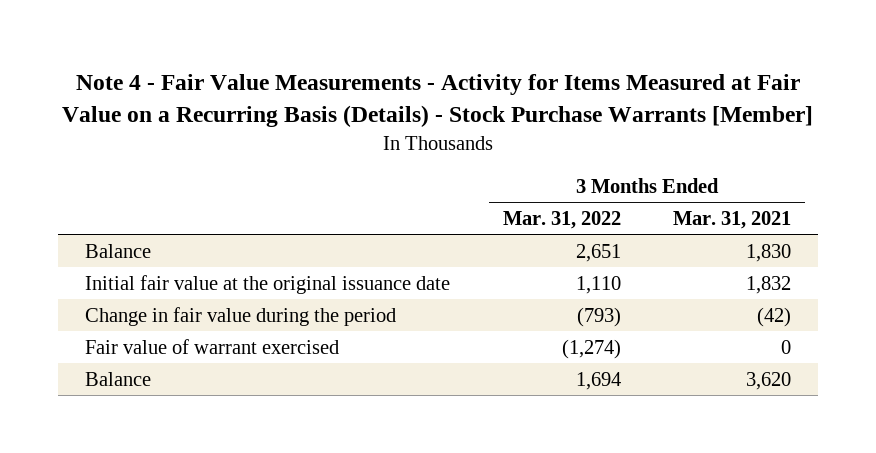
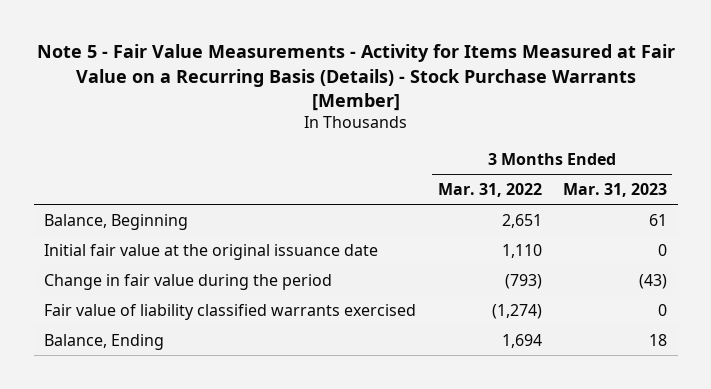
- Note 4 - Fair Value Measurements - Activity for Items Measured at Fair Value on a Recurring Basis (Details) - Stock Purchase Warrants [Member]
+ Note 5 - Fair Value Measurements - Activity for Items Measured at Fair Value on a Recurring Basis (Details) - Stock Purchase Warrants [Member]
- | 3 Months Ended Mar. 31, 2022 | 3 Months Ended Mar. 31, 2021
+ | 3 Months Ended Mar. 31, 2022 | 3 Months Ended Mar. 31, 2023
- Balance | 2,651 | 1,830
+ Balance, Beginning | 2,651 | 61
- Fair value of warrant exercised | (1,274) | 0
- Balance | 1,694 | 3,620
+ Fair value of liability classified warrants exercised | (1,274) | 0
+ Balance, Ending | 1,694 | 18

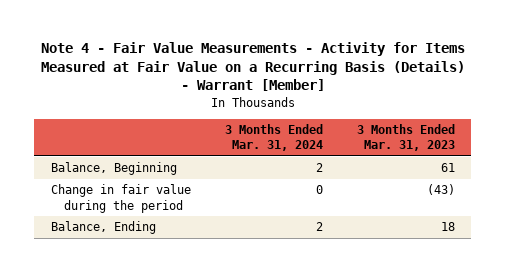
- Note 5 - Fair Value Measurements - Activity for Items Measured at Fair Value on a Recurring Basis (Details) - Stock Purchase Warrants [Member]
+ Note 4 - Fair Value Measurements - Activity for Items Measured at Fair Value on a Recurring Basis (Details) - Warrant [Member]
- | 3 Months Ended Mar. 31, 2022 | 3 Months Ended Mar. 31, 2023
+ | 3 Months Ended Mar. 31, 2024 | 3 Months Ended Mar. 31, 2023
- Initial fair value at the original issuance date | 1,110 | 0
- Fair value of liability classified warrants exercised | (1,274) | 0

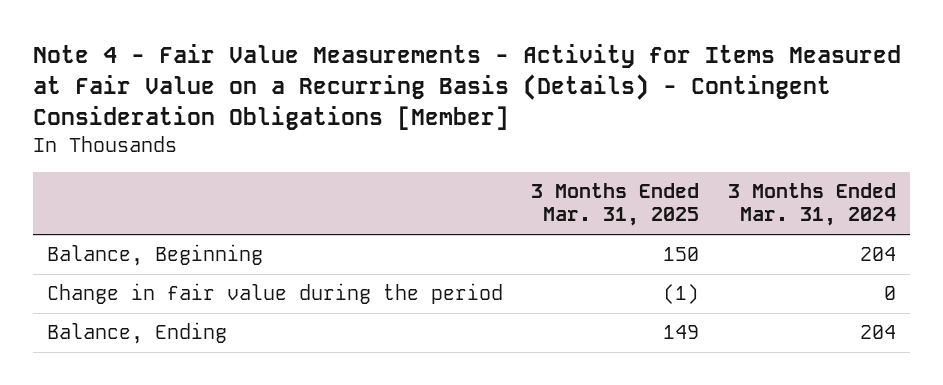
- Note 4 - Fair Value Measurements - Activity for Items Measured at Fair Value on a Recurring Basis (Details) - Warrant [Member]
+ Note 4 - Fair Value Measurements - Activity for Items Measured at Fair Value on a Recurring Basis (Details) - Contingent Consideration Obligations [Member]
- | 3 Months Ended Mar. 31, 2024 | 3 Months Ended Mar. 31, 2023
+ | 3 Months Ended Mar. 31, 2025 | 3 Months Ended Mar. 31, 2024
- Balance, Beginning | 2 | 61
+ Balance, Beginning | 150 | 204
- Balance, Ending | 2 | 18
+ Balance, Ending | 149 | 204

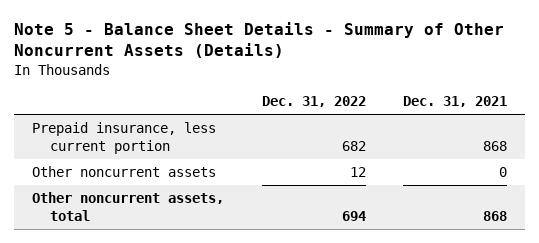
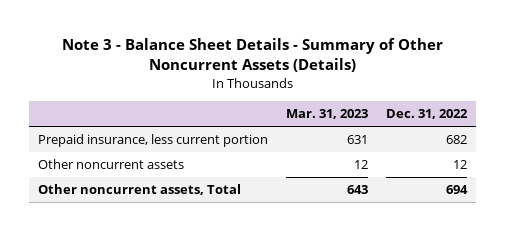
- Note 5 - Balance Sheet Details - Summary of Other Noncurrent Assets (Details)
+ Note 3 - Balance Sheet Details - Summary of Other Noncurrent Assets (Details)
- | Dec. 31, 2022 | Dec. 31, 2021
+ | Mar. 31, 2023 | Dec. 31, 2022
- Other noncurrent assets, total | 694 | 868
+ Other noncurrent assets, Total | 643 | 694

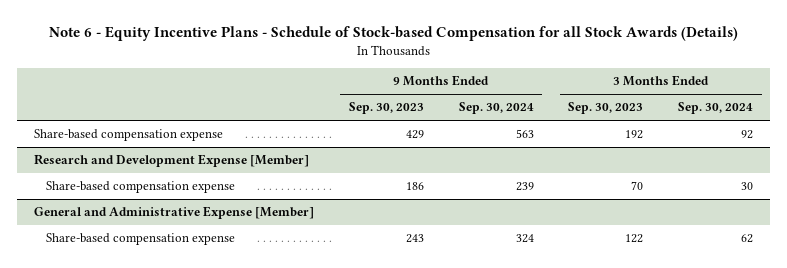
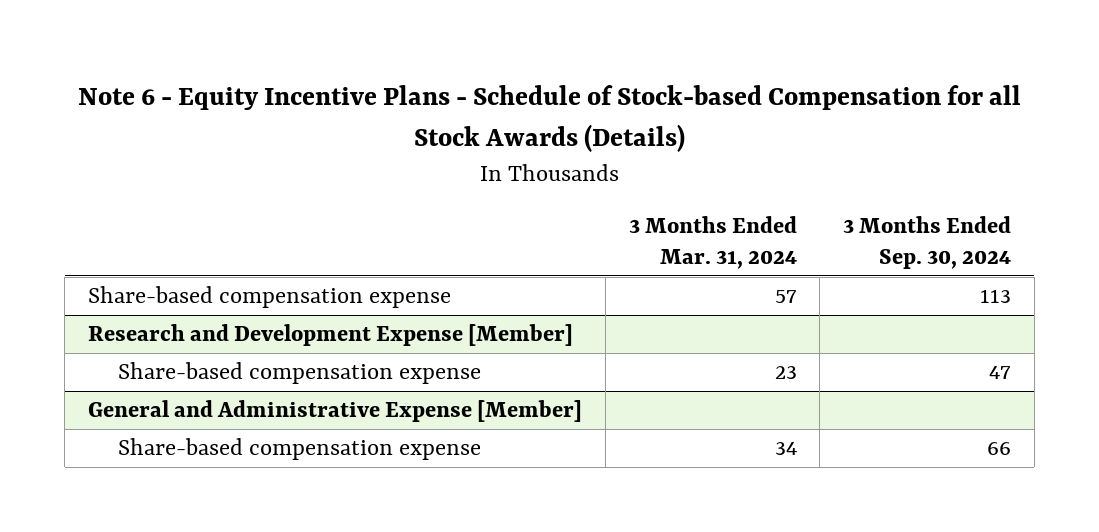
- | 9 Months Ended Sep. 30, 2023 | 9 Months Ended Sep. 30, 2024 | 3 Months Ended Sep. 30, 2023 | 3 Months Ended Sep. 30, 2024
+ | 3 Months Ended Mar. 31, 2024 | 3 Months Ended Sep. 30, 2024
- Share-based compensation expense | 429 | 563 | 192 | 92
+ Share-based compensation expense | 57 | 113
@ Research and Development Expense [Member]
- Share-based compensation expense | 186 | 239 | 70 | 30
+ Share-based compensation expense | 23 | 47
@ General and Administrative Expense [Member]
- Share-based compensation expense | 243 | 324 | 122 | 62
+ Share-based compensation expense | 34 | 66

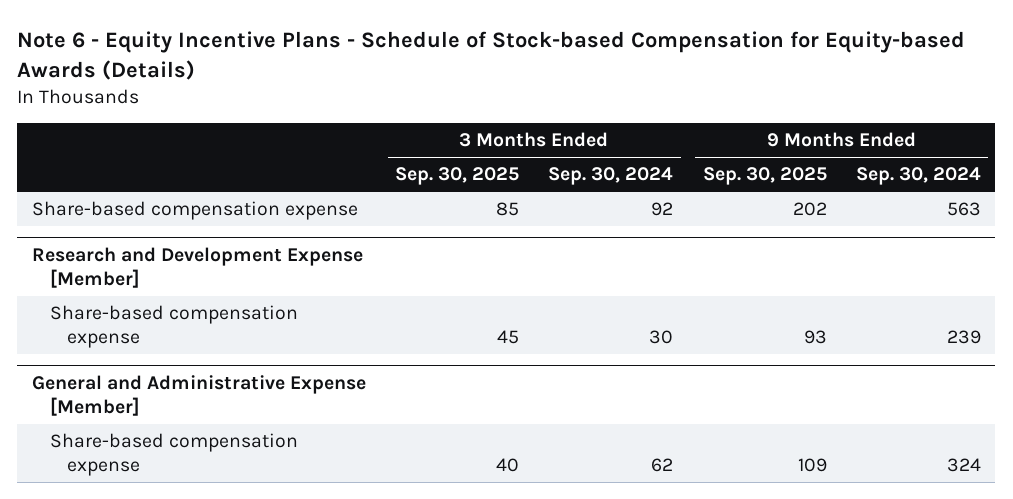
- Note 6 - Equity Incentive Plans - Schedule of Stock-based Compensation for all Stock Awards (Details)
+ Note 6 - Equity Incentive Plans - Schedule of Stock-based Compensation for Equity-based Awards (Details)
- | 3 Months Ended Mar. 31, 2024 | 3 Months Ended Sep. 30, 2024
+ | 3 Months Ended Sep. 30, 2025 | 3 Months Ended Sep. 30, 2024 | 9 Months Ended Sep. 30, 2025 | 9 Months Ended Sep. 30, 2024
- Share-based compensation expense | 57 | 113
+ Share-based compensation expense | 85 | 92 | 202 | 563
@ Research and Development Expense [Member]
- Share-based compensation expense | 23 | 47
+ Share-based compensation expense | 45 | 30 | 93 | 239
@ General and Administrative Expense [Member]
- Share-based compensation expense | 34 | 66
+ Share-based compensation expense | 40 | 62 | 109 | 324

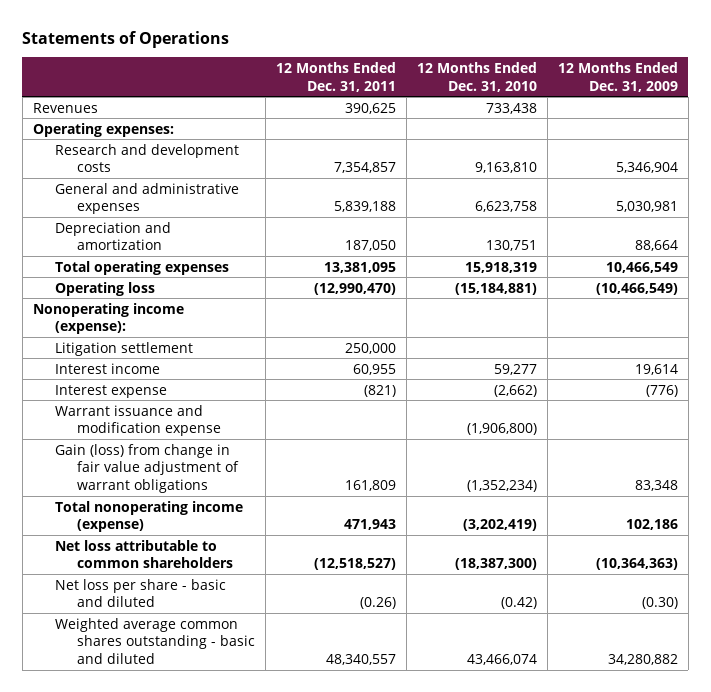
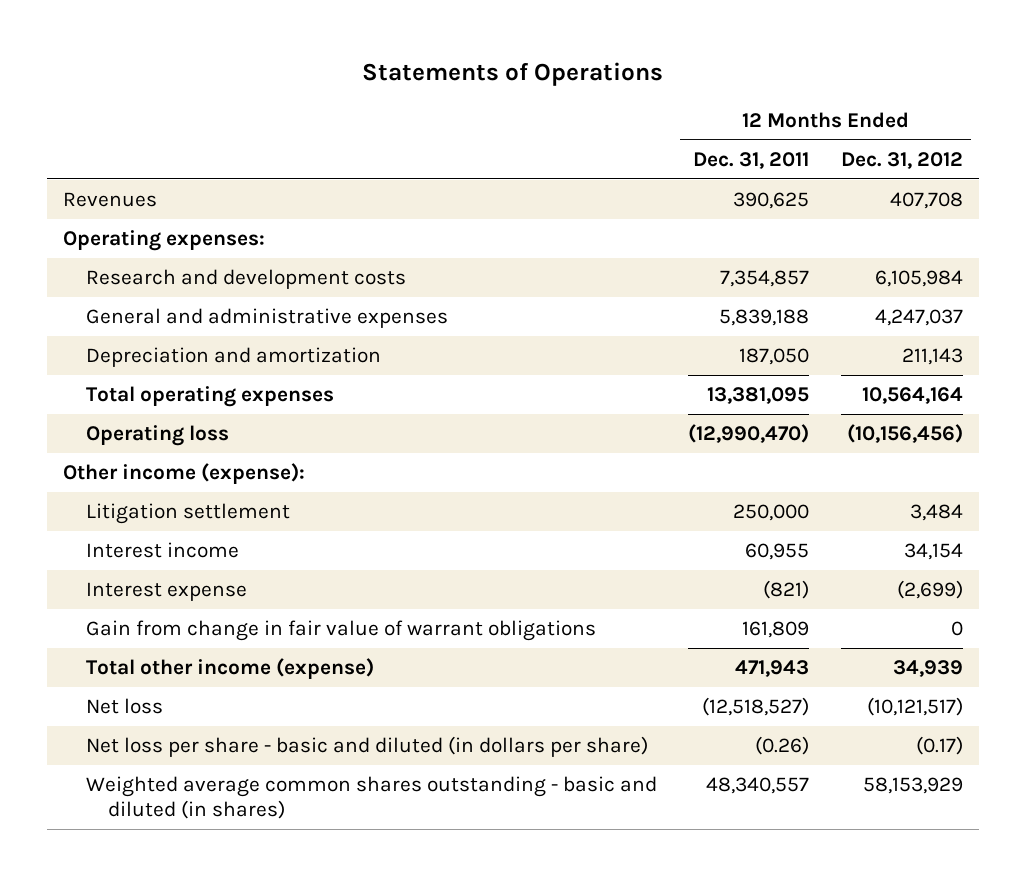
- | 12 Months Ended Dec. 31, 2011 | 12 Months Ended Dec. 31, 2010 | 12 Months Ended Dec. 31, 2009
+ | 12 Months Ended Dec. 31, 2011 | 12 Months Ended Dec. 31, 2012
- Nonoperating income (expense):
+ Other income (expense):
- Warrant issuance and modification expense | | (1,906,800) |
- Gain (loss) from change in fair value adjustment of warrant obligations | 161,809 | (1,352,234) | 83,348
- Total nonoperating income (expense) | 471,943 | (3,202,419) | 102,186
- Net loss attributable to common shareholders | (12,518,527) | (18,387,300) | (10,364,363)
- Net loss per share - basic and diluted | (0.26) | (0.42) | (0.30)
- Weighted average common shares outstanding - basic and diluted | 48,340,557 | 43,466,074 | 34,280,882
+ Gain from change in fair value of warrant obligations | 161,809 | 0
+ Total other income (expense) | 471,943 | 34,939
+ Net loss | (12,518,527) | (10,121,517)
+ Net loss per share - basic and diluted (in dollars per share) | (0.26) | (0.17)
+ Weighted average common shares outstanding - basic and diluted (in shares) | 48,340,557 | 58,153,929

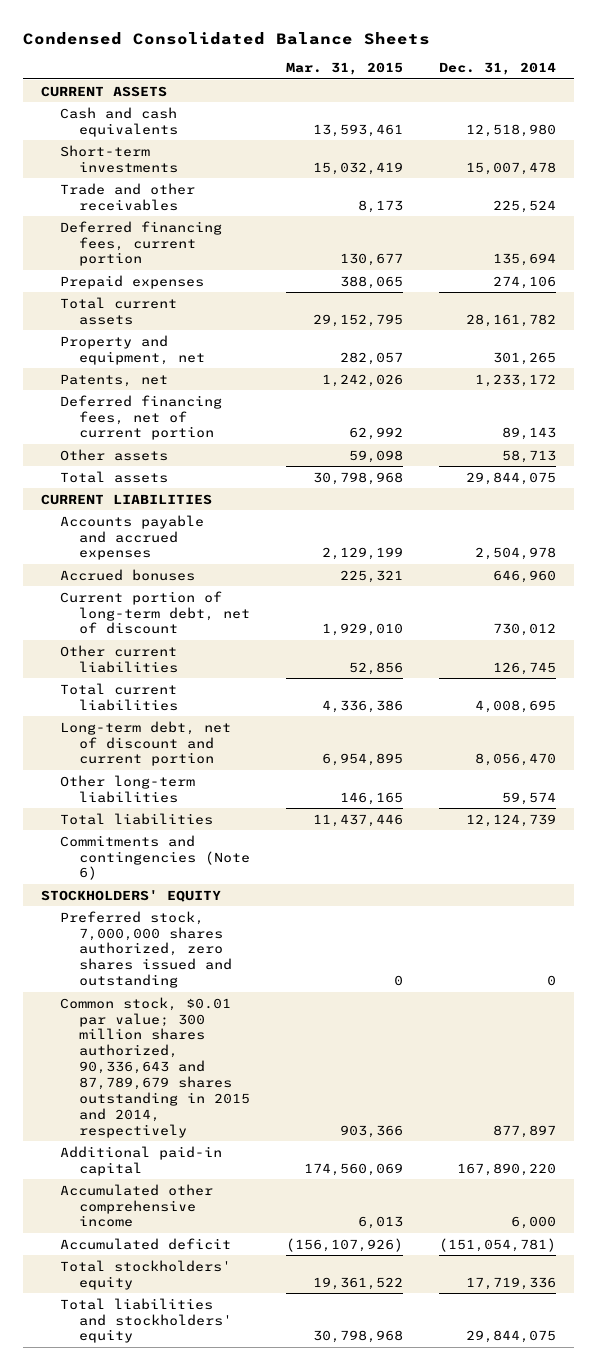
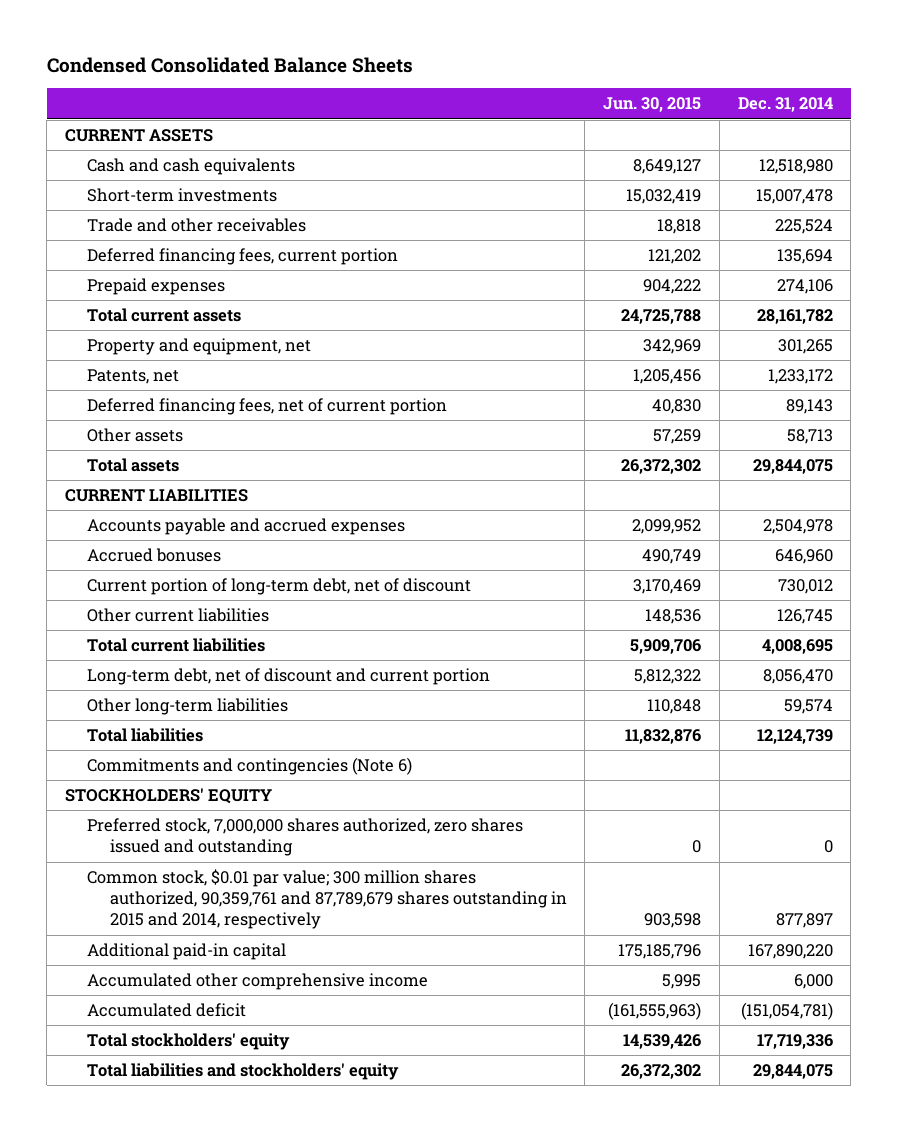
- | Mar. 31, 2015 | Dec. 31, 2014
+ | Jun. 30, 2015 | Dec. 31, 2014
- Common stock, $0.01 par value; 300 million shares authorized, 90,336,643 and 87,789,679 shares outstanding in 2015 and 2014, respectively | 903,366 | 877,897
+ Common stock, $0.01 par value; 300 million shares authorized, 90,359,761 and 87,789,679 shares outstanding in 2015 and 2014, respectively | 903,598 | 877,897

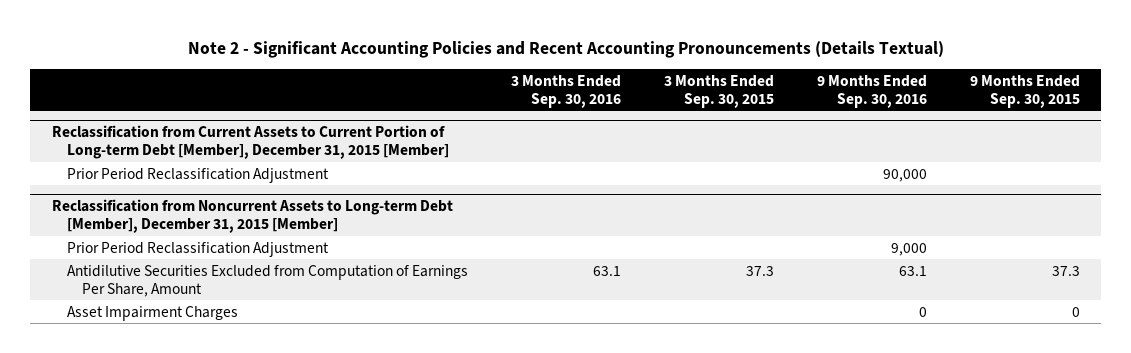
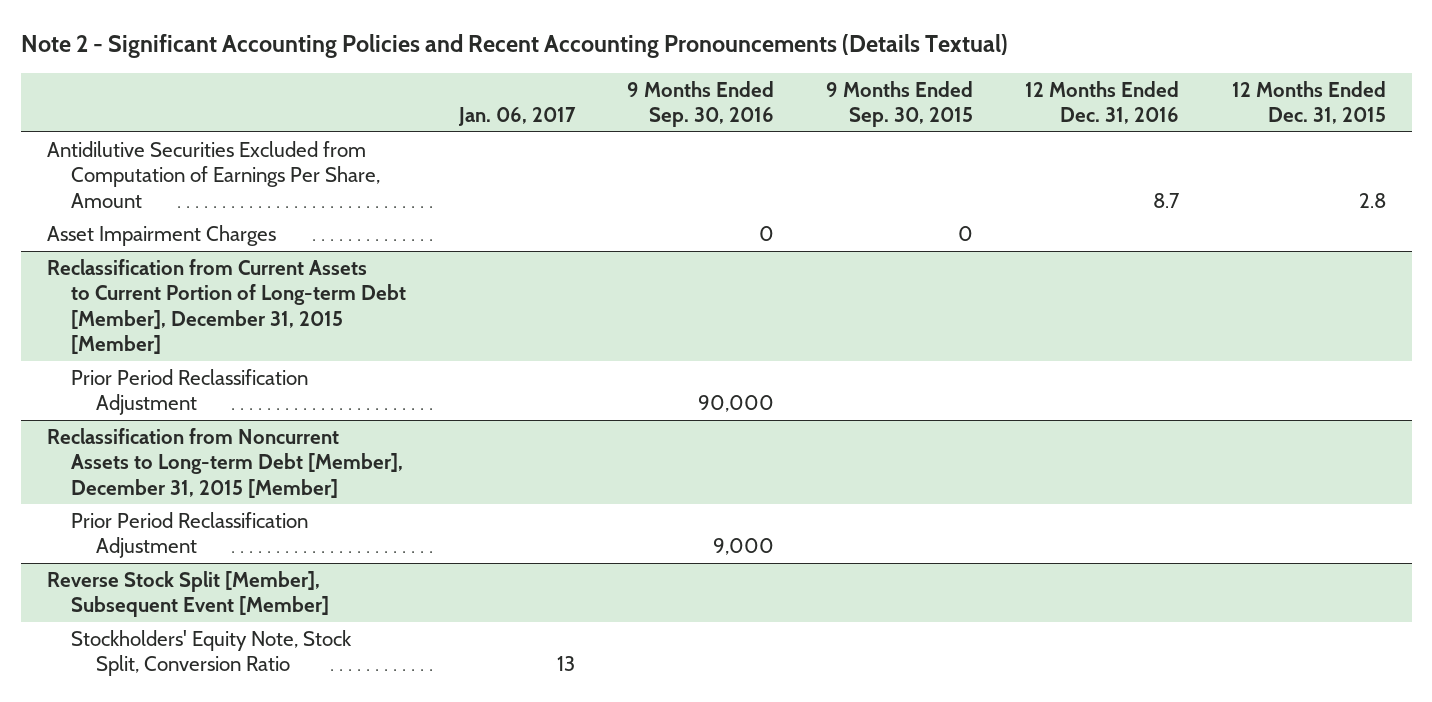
- | 3 Months Ended Sep. 30, 2016 | 3 Months Ended Sep. 30, 2015 | 9 Months Ended Sep. 30, 2016 | 9 Months Ended Sep. 30, 2015
+ | Jan. 06, 2017 | 9 Months Ended Sep. 30, 2016 | 9 Months Ended Sep. 30, 2015 | 12 Months Ended Dec. 31, 2016 | 12 Months Ended Dec. 31, 2015
+ Antidilutive Securities Excluded from Computation of Earnings Per Share, Amount | | | | 8.7 | 2.8
+ Asset Impairment Charges | | 0 | 0 | |
@ Reclassification from Noncurrent Assets to Long-term Debt [Member], December 31, 2015 [Member]
- Antidilutive Securities Excluded from Computation of Earnings Per Share, Amount | 63.1 | 37.3 | 63.1 | 37.3
- Asset Impairment Charges | | | 0 | 0
+ Reverse Stock Split [Member], Subsequent Event [Member]
+ Stockholders' Equity Note, Stock Split, Conversion Ratio | 13 | | | |

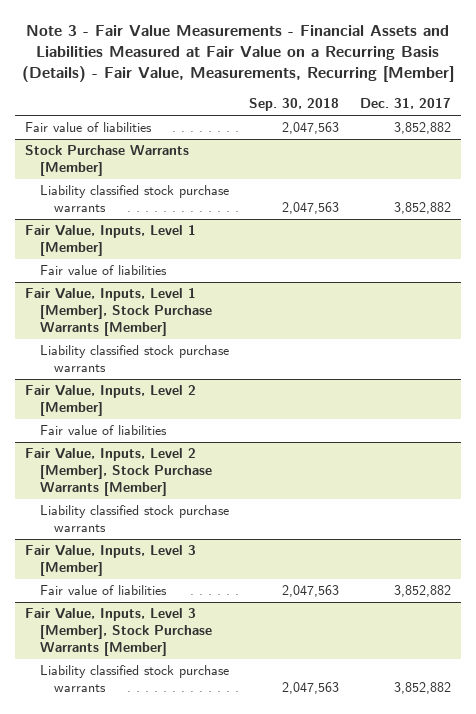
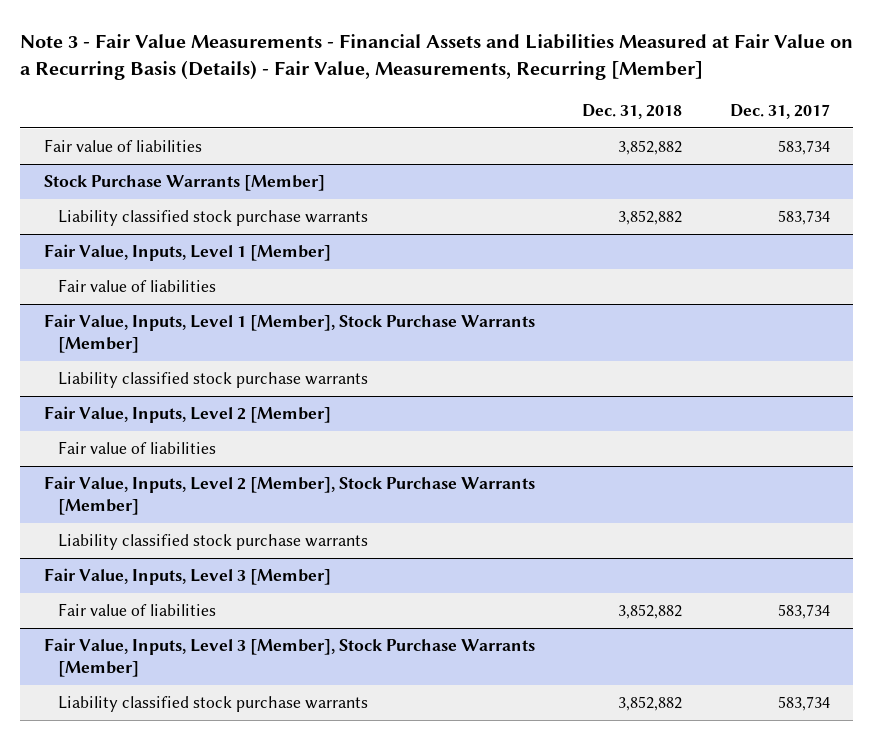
- | Sep. 30, 2018 | Dec. 31, 2017
+ | Dec. 31, 2018 | Dec. 31, 2017
- Fair value of liabilities | 2,047,563 | 3,852,882
+ Fair value of liabilities | 3,852,882 | 583,734
@ Stock Purchase Warrants [Member]
- Liability classified stock purchase warrants | 2,047,563 | 3,852,882
+ Liability classified stock purchase warrants | 3,852,882 | 583,734
@ Fair Value, Inputs, Level 3 [Member]
- Fair value of liabilities | 2,047,563 | 3,852,882
+ Fair value of liabilities | 3,852,882 | 583,734
@ Fair Value, Inputs, Level 3 [Member], Stock Purchase Warrants [Member]
- Liability classified stock purchase warrants | 2,047,563 | 3,852,882
+ Liability classified stock purchase warrants | 3,852,882 | 583,734

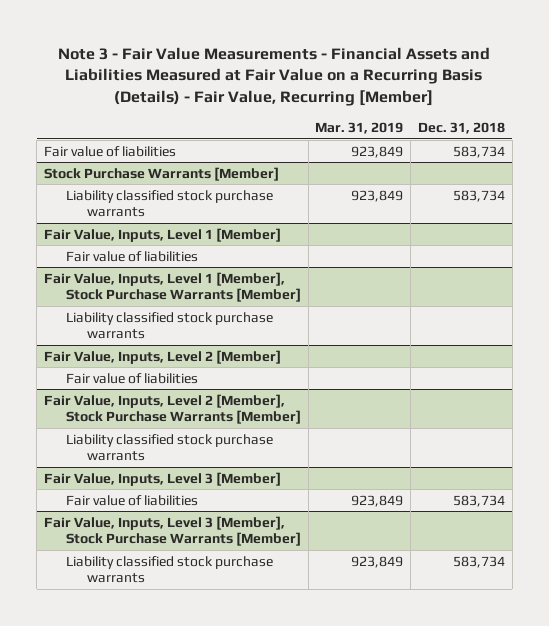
- Note 3 - Fair Value Measurements - Financial Assets and Liabilities Measured at Fair Value on a Recurring Basis (Details) - Fair Value, Measurements, Recurring [Member]
+ Note 3 - Fair Value Measurements - Financial Assets and Liabilities Measured at Fair Value on a Recurring Basis (Details) - Fair Value, Recurring [Member]
- | Dec. 31, 2018 | Dec. 31, 2017
+ | Mar. 31, 2019 | Dec. 31, 2018
- Fair value of liabilities | 3,852,882 | 583,734
+ Fair value of liabilities | 923,849 | 583,734
@ Stock Purchase Warrants [Member]
- Liability classified stock purchase warrants | 3,852,882 | 583,734
+ Liability classified stock purchase warrants | 923,849 | 583,734
@ Fair Value, Inputs, Level 3 [Member]
- Fair value of liabilities | 3,852,882 | 583,734
+ Fair value of liabilities | 923,849 | 583,734
@ Fair Value, Inputs, Level 3 [Member], Stock Purchase Warrants [Member]
- Liability classified stock purchase warrants | 3,852,882 | 583,734
+ Liability classified stock purchase warrants | 923,849 | 583,734

